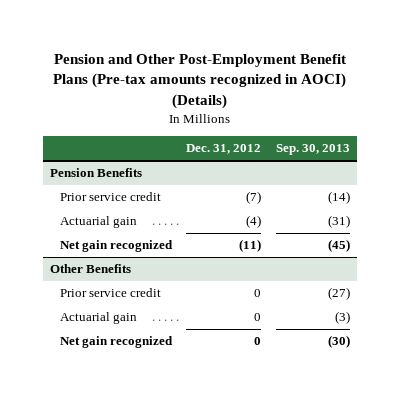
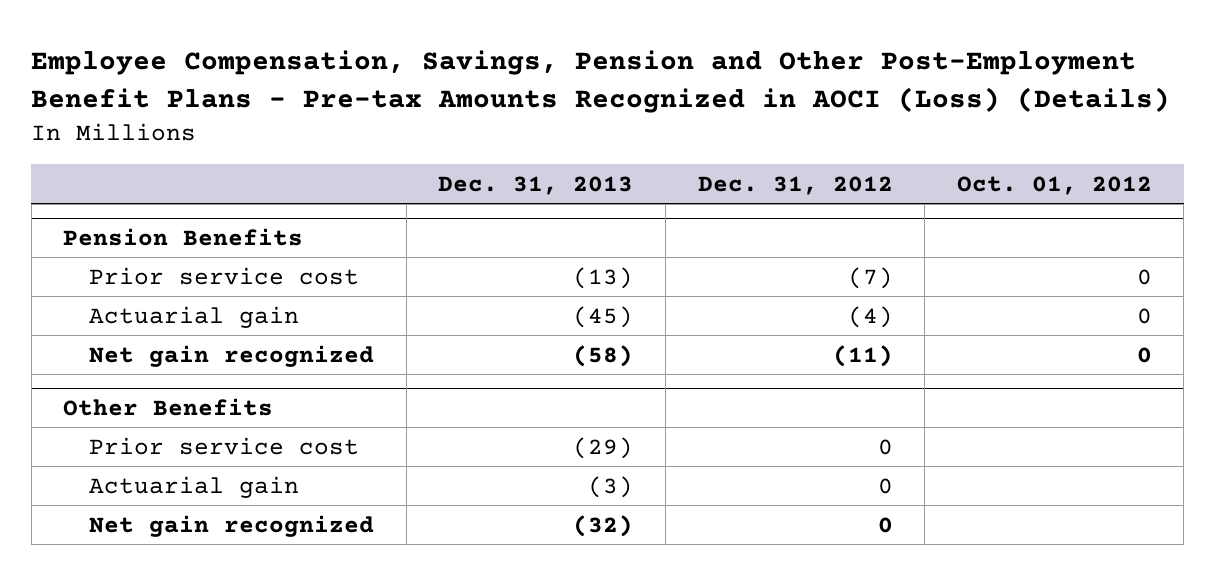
- Pension and Other Post-Employment Benefit Plans (Pre-tax amounts recognized in AOCI) (Details)
+ Employee Compensation, Savings, Pension and Other Post-Employment Benefit Plans - Pre-tax Amounts Recognized in AOCI (Loss) (Details)
- | Dec. 31, 2012 | Sep. 30, 2013
+ | Dec. 31, 2013 | Dec. 31, 2012 | Oct. 01, 2012
@ Pension Benefits
- Prior service credit | (7) | (14)
+ Prior service cost | (13) | (7) | 0
@ Other Benefits
- Prior service credit | 0 | (27)
+ Prior service cost | (29) | 0 |

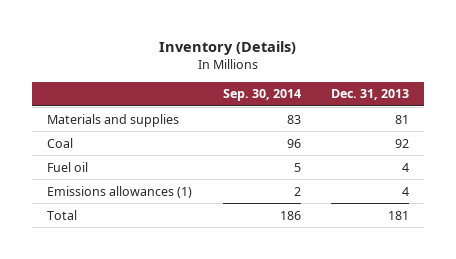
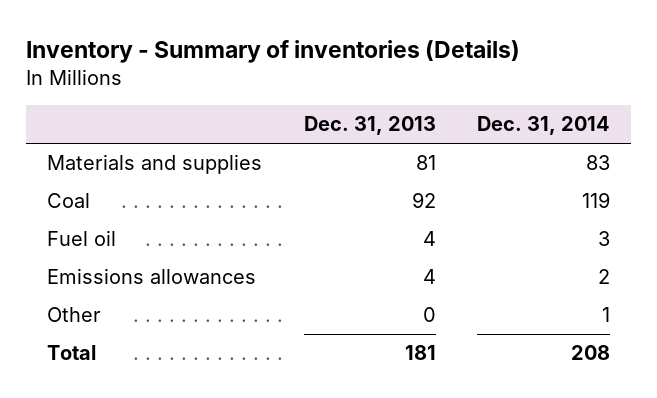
- Inventory (Details)
+ Inventory - Summary of inventories (Details)
- | Sep. 30, 2014 | Dec. 31, 2013
+ | Dec. 31, 2013 | Dec. 31, 2014
- Emissions allowances (1) | 2 | 4
+ Emissions allowances | 4 | 2
+ Other | 0 | 1

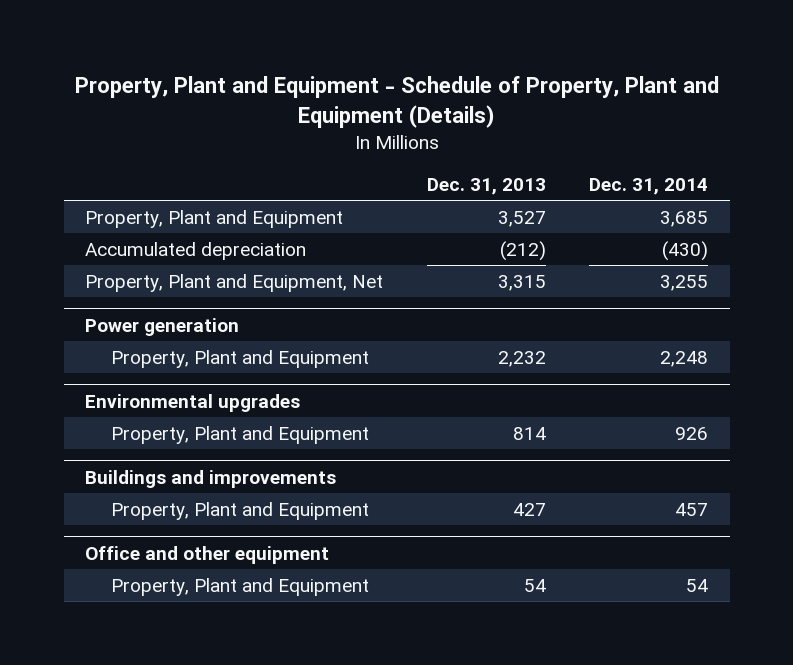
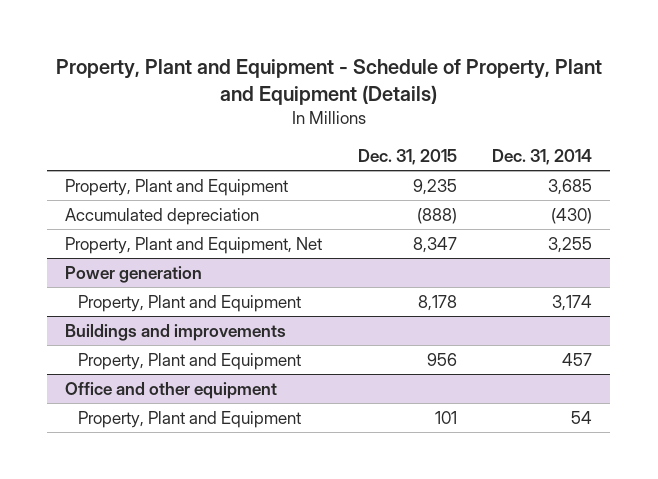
- | Dec. 31, 2013 | Dec. 31, 2014
+ | Dec. 31, 2015 | Dec. 31, 2014
@ Power generation
- Property, Plant and Equipment | 2,232 | 2,248
- Environmental upgrades
- Property, Plant and Equipment | 814 | 926
@ Power generation
+ Property, Plant and Equipment | 8,178 | 3,174

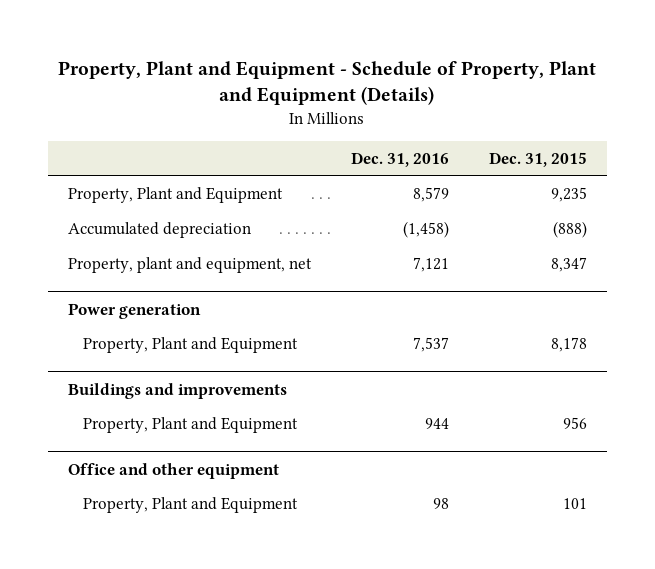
- | Dec. 31, 2015 | Dec. 31, 2014
+ | Dec. 31, 2016 | Dec. 31, 2015
- Property, Plant and Equipment, Net | 8,347 | 3,255
+ Property, plant and equipment, net | 7,121 | 8,347

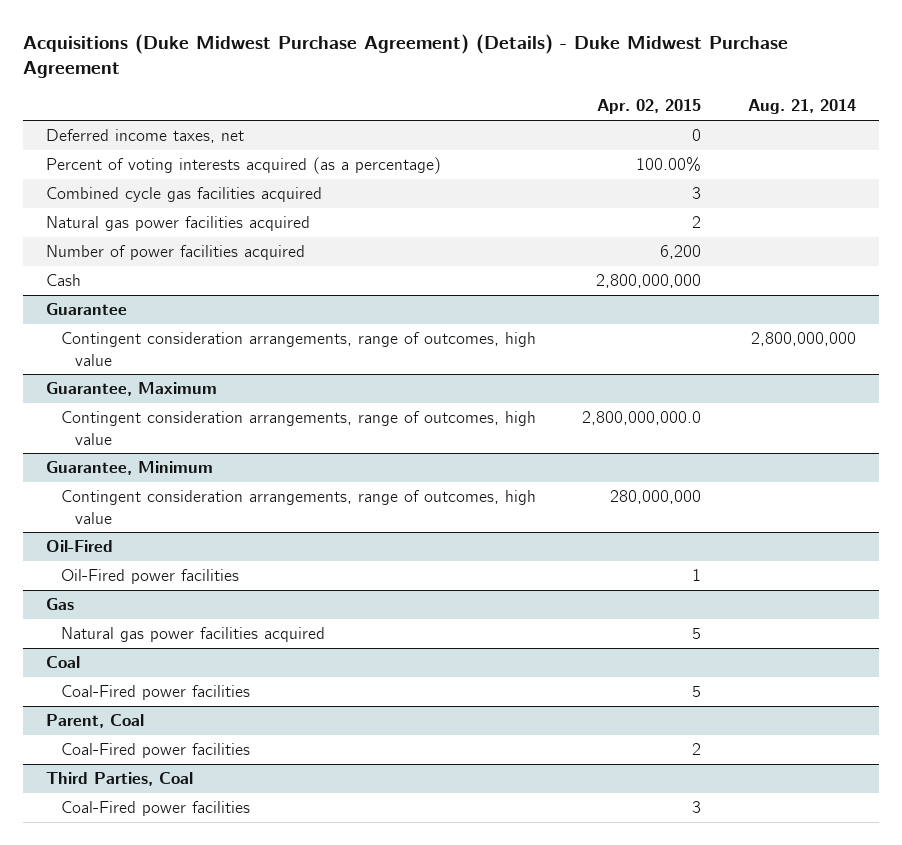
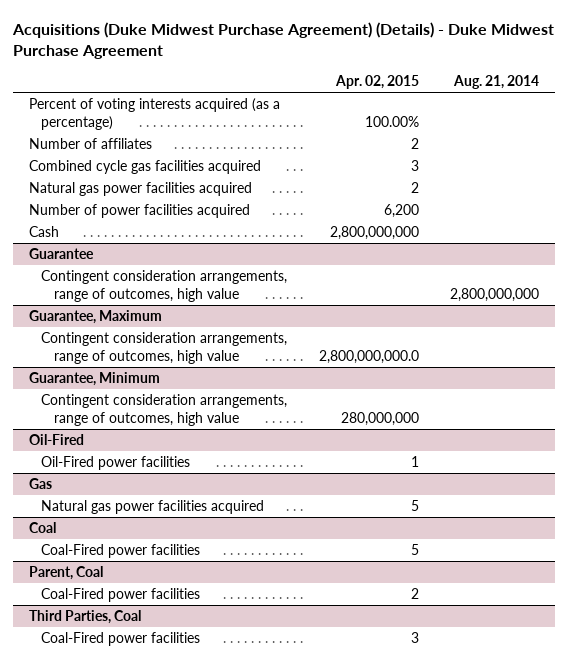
- Deferred income taxes, net | 0 |
+ Number of affiliates | 2 |

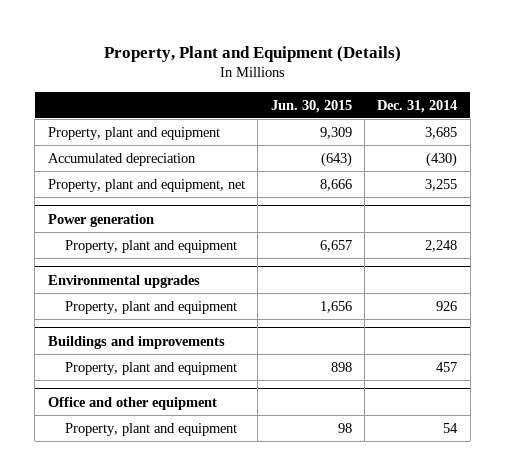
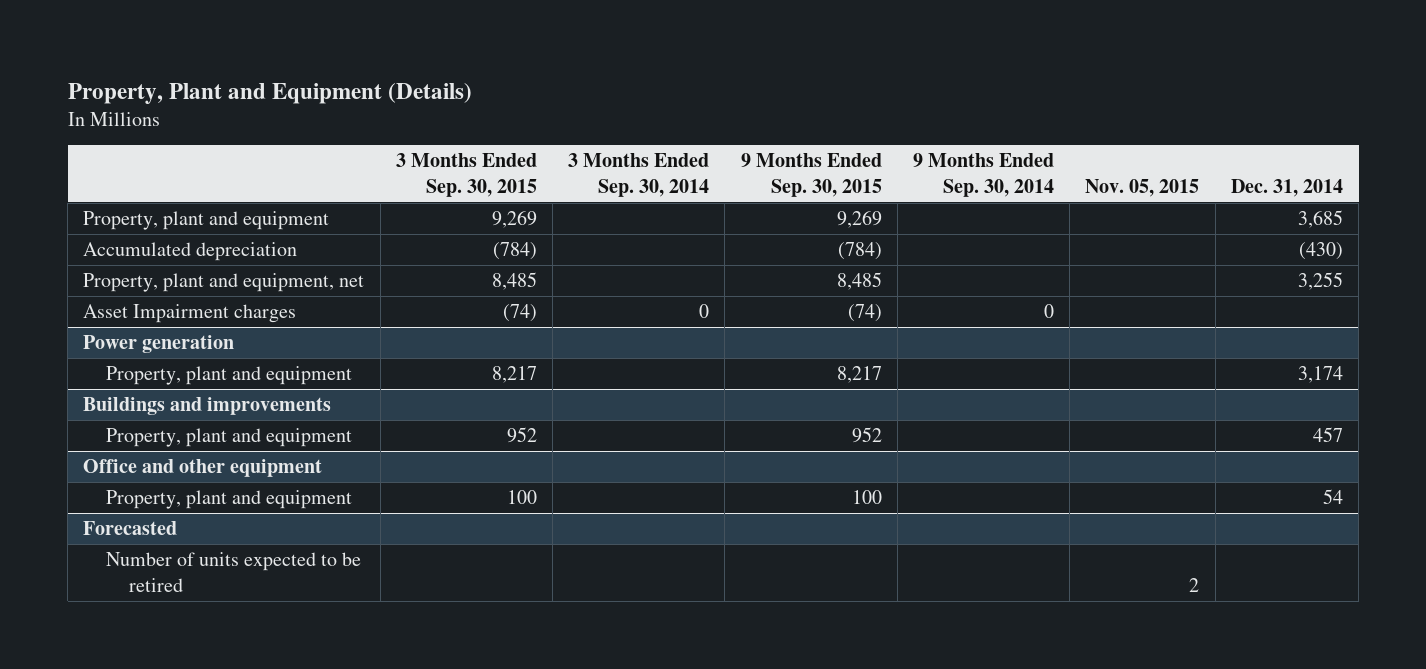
- | Jun. 30, 2015 | Dec. 31, 2014
+ | 3 Months Ended Sep. 30, 2015 | 3 Months Ended Sep. 30, 2014 | 9 Months Ended Sep. 30, 2015 | 9 Months Ended Sep. 30, 2014 | Nov. 05, 2015 | Dec. 31, 2014
+ Asset Impairment charges | (74) | 0 | (74) | 0 | |
@ Power generation
- Property, plant and equipment | 6,657 | 2,248
- Environmental upgrades
- Property, plant and equipment | 1,656 | 926
@ Power generation
+ Property, plant and equipment | 8,217 | | 8,217 | | | 3,174
+ Forecasted
+ Number of units expected to be retired | | | | | 2 |

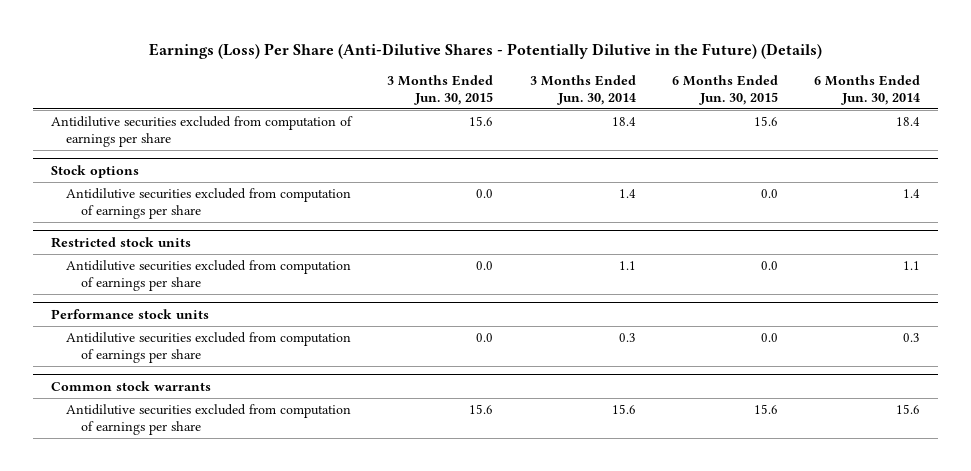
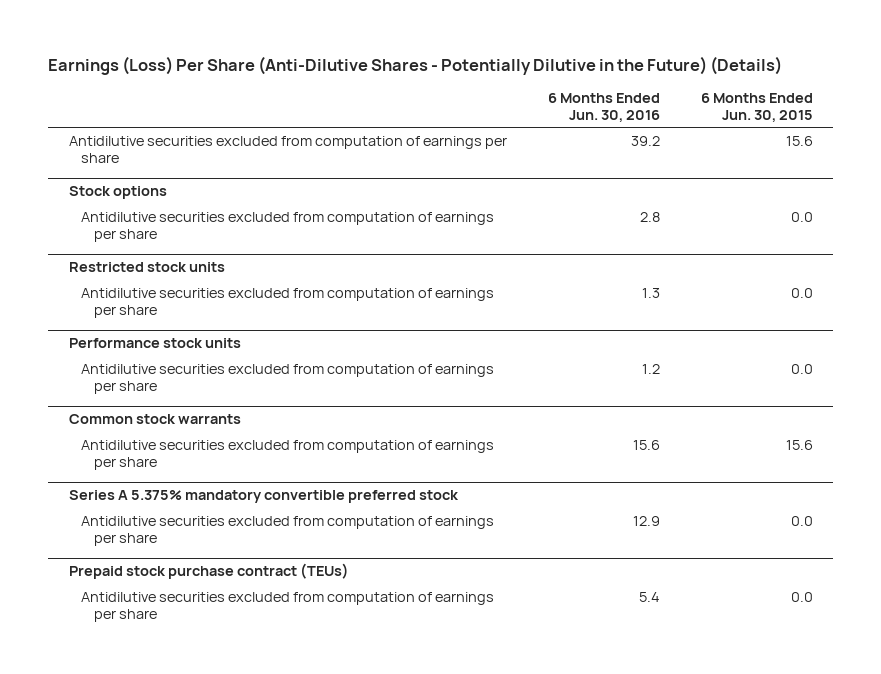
- | 3 Months Ended Jun. 30, 2015 | 3 Months Ended Jun. 30, 2014 | 6 Months Ended Jun. 30, 2015 | 6 Months Ended Jun. 30, 2014
+ | 6 Months Ended Jun. 30, 2016 | 6 Months Ended Jun. 30, 2015
+ Series A 5.375% mandatory convertible preferred stock
+ Antidilutive securities excluded from computation of earnings per share | 12.9 | 0.0
+ Prepaid stock purchase contract (TEUs)
+ Antidilutive securities excluded from computation of earnings per share | 5.4 | 0.0

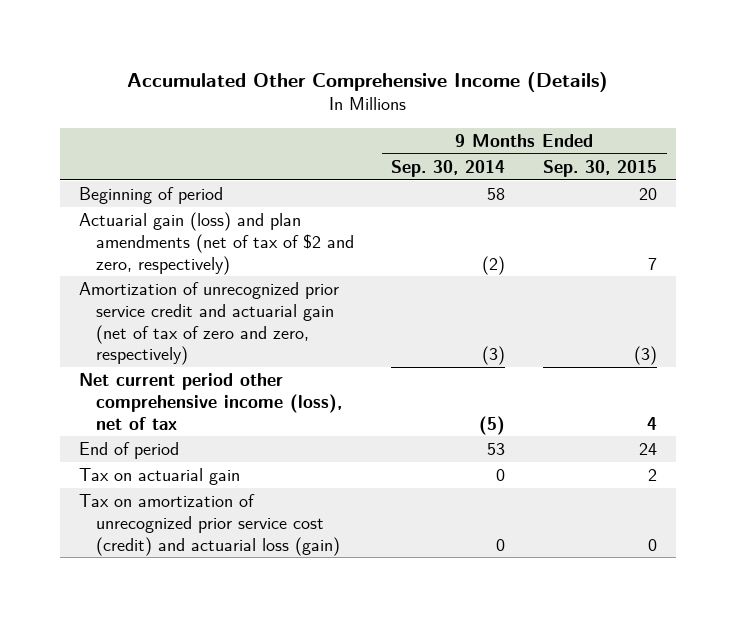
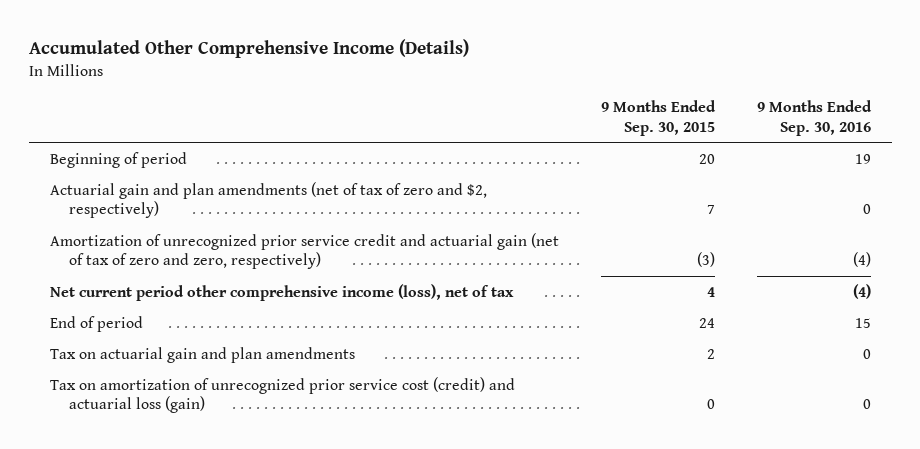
- | 9 Months Ended Sep. 30, 2014 | 9 Months Ended Sep. 30, 2015
+ | 9 Months Ended Sep. 30, 2015 | 9 Months Ended Sep. 30, 2016
- Actuarial gain (loss) and plan amendments (net of tax of $2 and zero, respectively) | (2) | 7
+ Actuarial gain and plan amendments (net of tax of zero and $2, respectively) | 7 | 0
- Tax on actuarial gain | 0 | 2
+ Tax on actuarial gain and plan amendments | 2 | 0

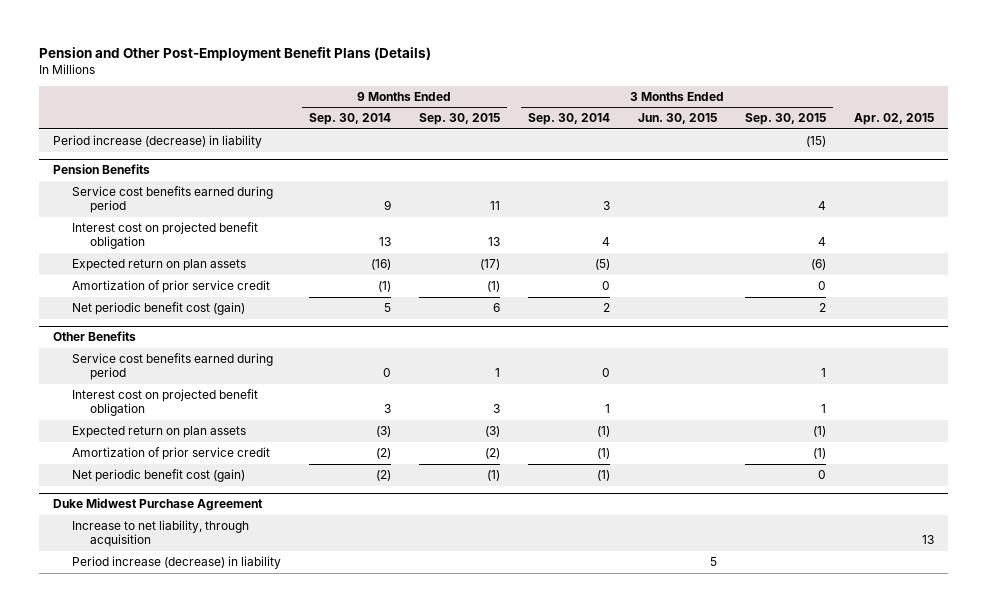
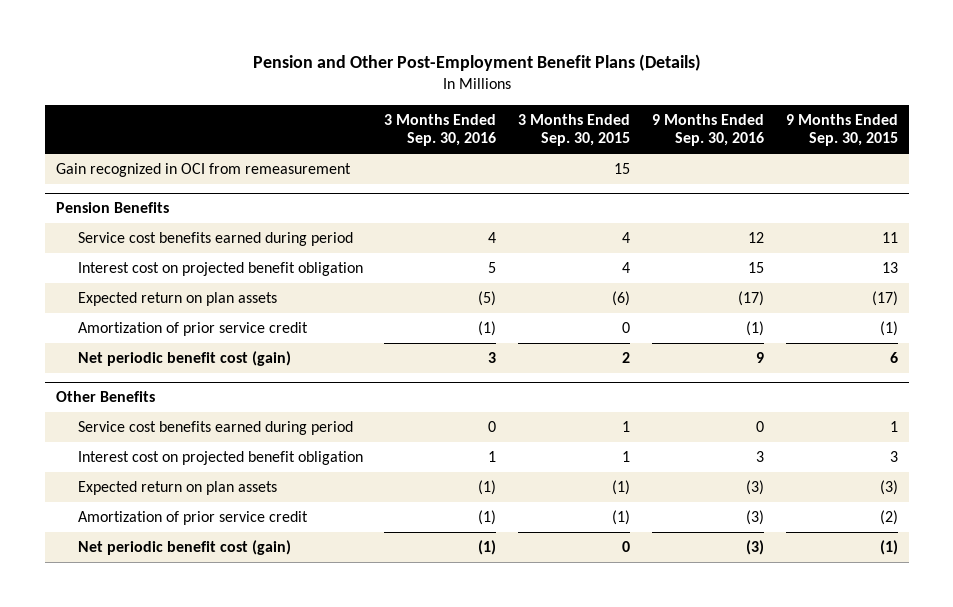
- | 9 Months Ended Sep. 30, 2014 | 9 Months Ended Sep. 30, 2015 | 3 Months Ended Sep. 30, 2014 | 3 Months Ended Jun. 30, 2015 | 3 Months Ended Sep. 30, 2015 | Apr. 02, 2015
+ | 3 Months Ended Sep. 30, 2016 | 3 Months Ended Sep. 30, 2015 | 9 Months Ended Sep. 30, 2016 | 9 Months Ended Sep. 30, 2015
- Period increase (decrease) in liability | | | | | (15) |
+ Gain recognized in OCI from remeasurement | | 15 | |
- Duke Midwest Purchase Agreement
- Increase to net liability, through acquisition | | | | | | 13
- Period increase (decrease) in liability | | | | 5 | |

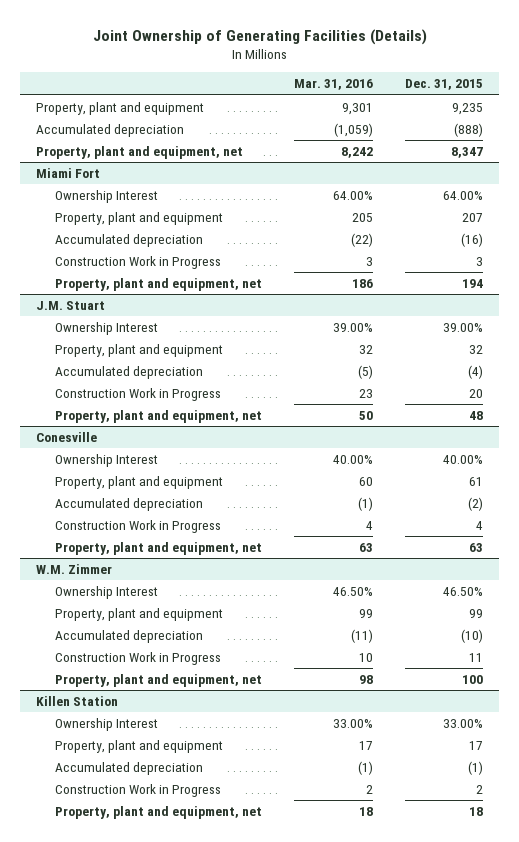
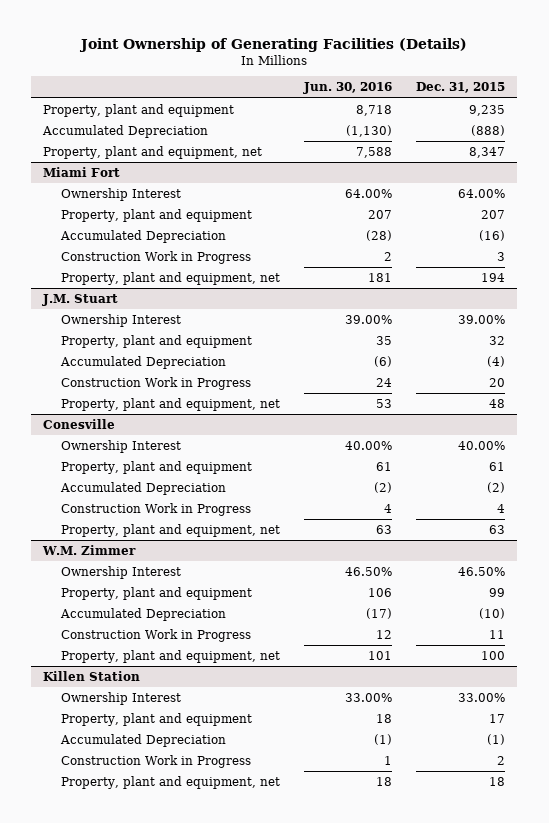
- | Mar. 31, 2016 | Dec. 31, 2015
+ | Jun. 30, 2016 | Dec. 31, 2015
- Accumulated depreciation | (1,059) | (888)
+ Accumulated Depreciation | (1,130) | (888)
@ Miami Fort
- Accumulated depreciation | (22) | (16)
+ Accumulated Depreciation | (28) | (16)
@ J.M. Stuart
- Accumulated depreciation | (5) | (4)
+ Accumulated Depreciation | (6) | (4)
@ Conesville
- Accumulated depreciation | (1) | (2)
+ Accumulated Depreciation | (2) | (2)
@ W.M. Zimmer
- Accumulated depreciation | (11) | (10)
+ Accumulated Depreciation | (17) | (10)
@ Killen Station
- Accumulated depreciation | (1) | (1)
+ Accumulated Depreciation | (1) | (1)

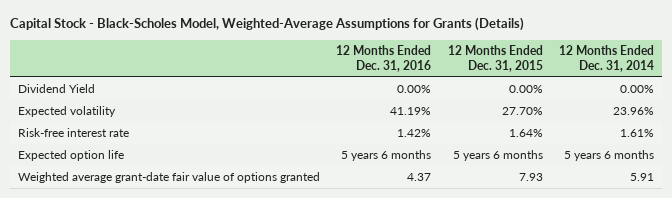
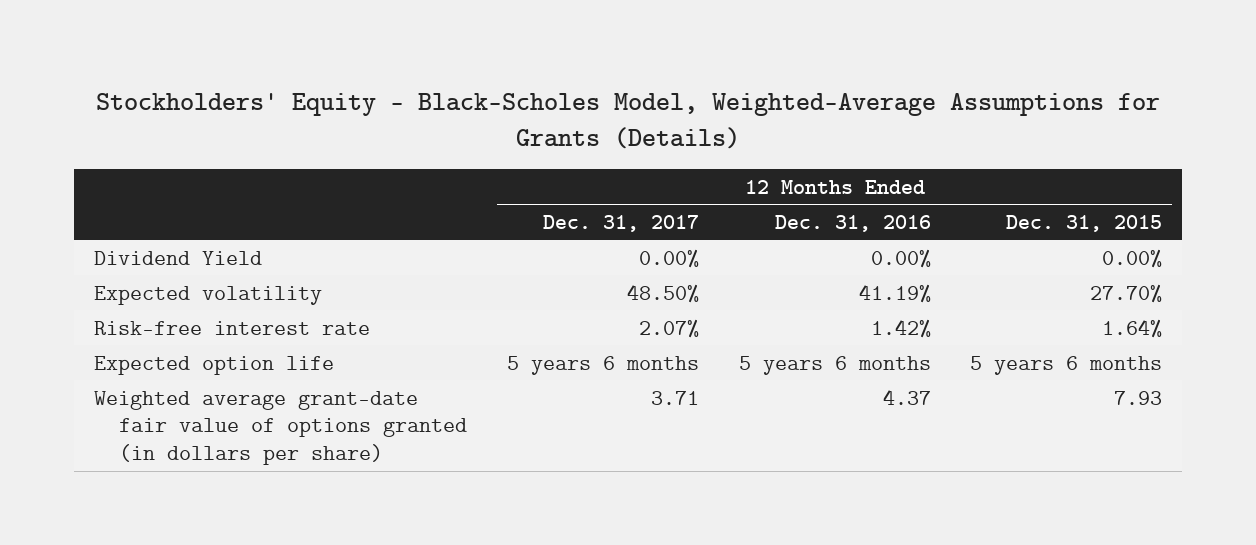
- Capital Stock - Black-Scholes Model, Weighted-Average Assumptions for Grants (Details)
+ Stockholders' Equity - Black-Scholes Model, Weighted-Average Assumptions for Grants (Details)
- | 12 Months Ended Dec. 31, 2016 | 12 Months Ended Dec. 31, 2015 | 12 Months Ended Dec. 31, 2014
+ | 12 Months Ended Dec. 31, 2017 | 12 Months Ended Dec. 31, 2016 | 12 Months Ended Dec. 31, 2015
- Weighted average grant-date fair value of options granted | 4.37 | 7.93 | 5.91
+ Weighted average grant-date fair value of options granted (in dollars per share) | 3.71 | 4.37 | 7.93

